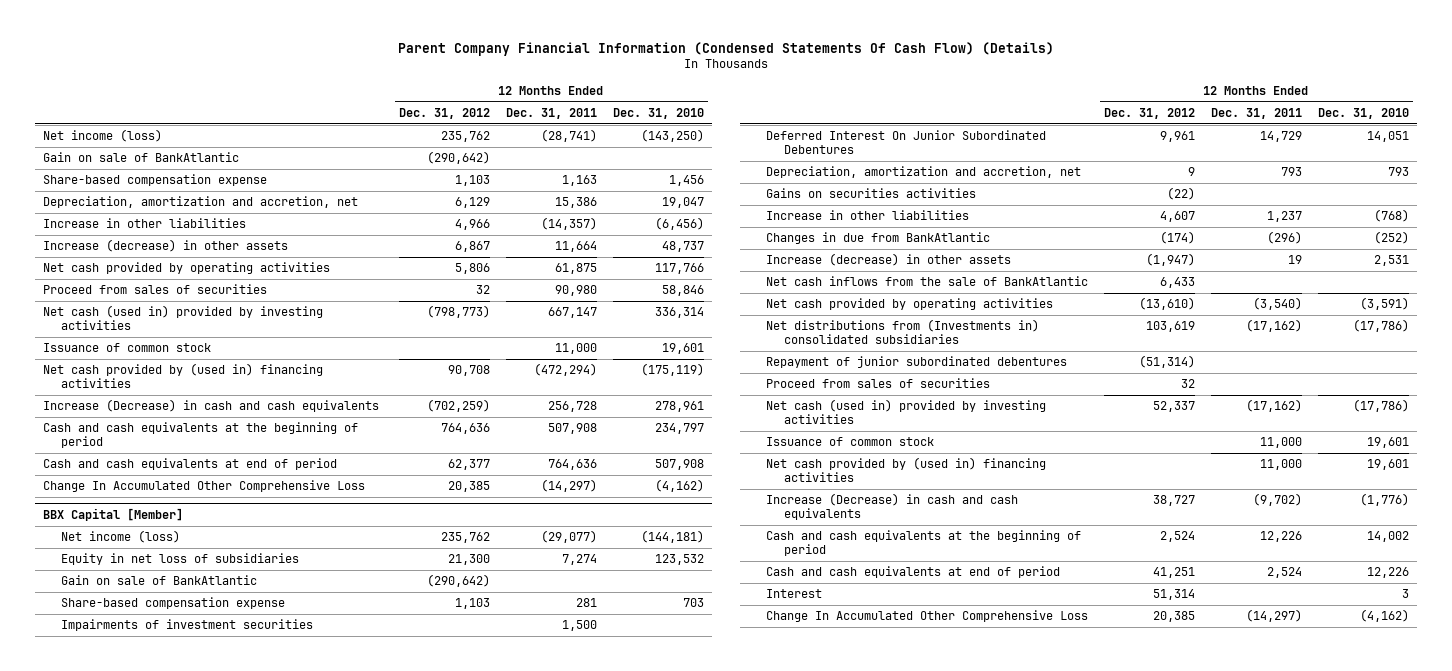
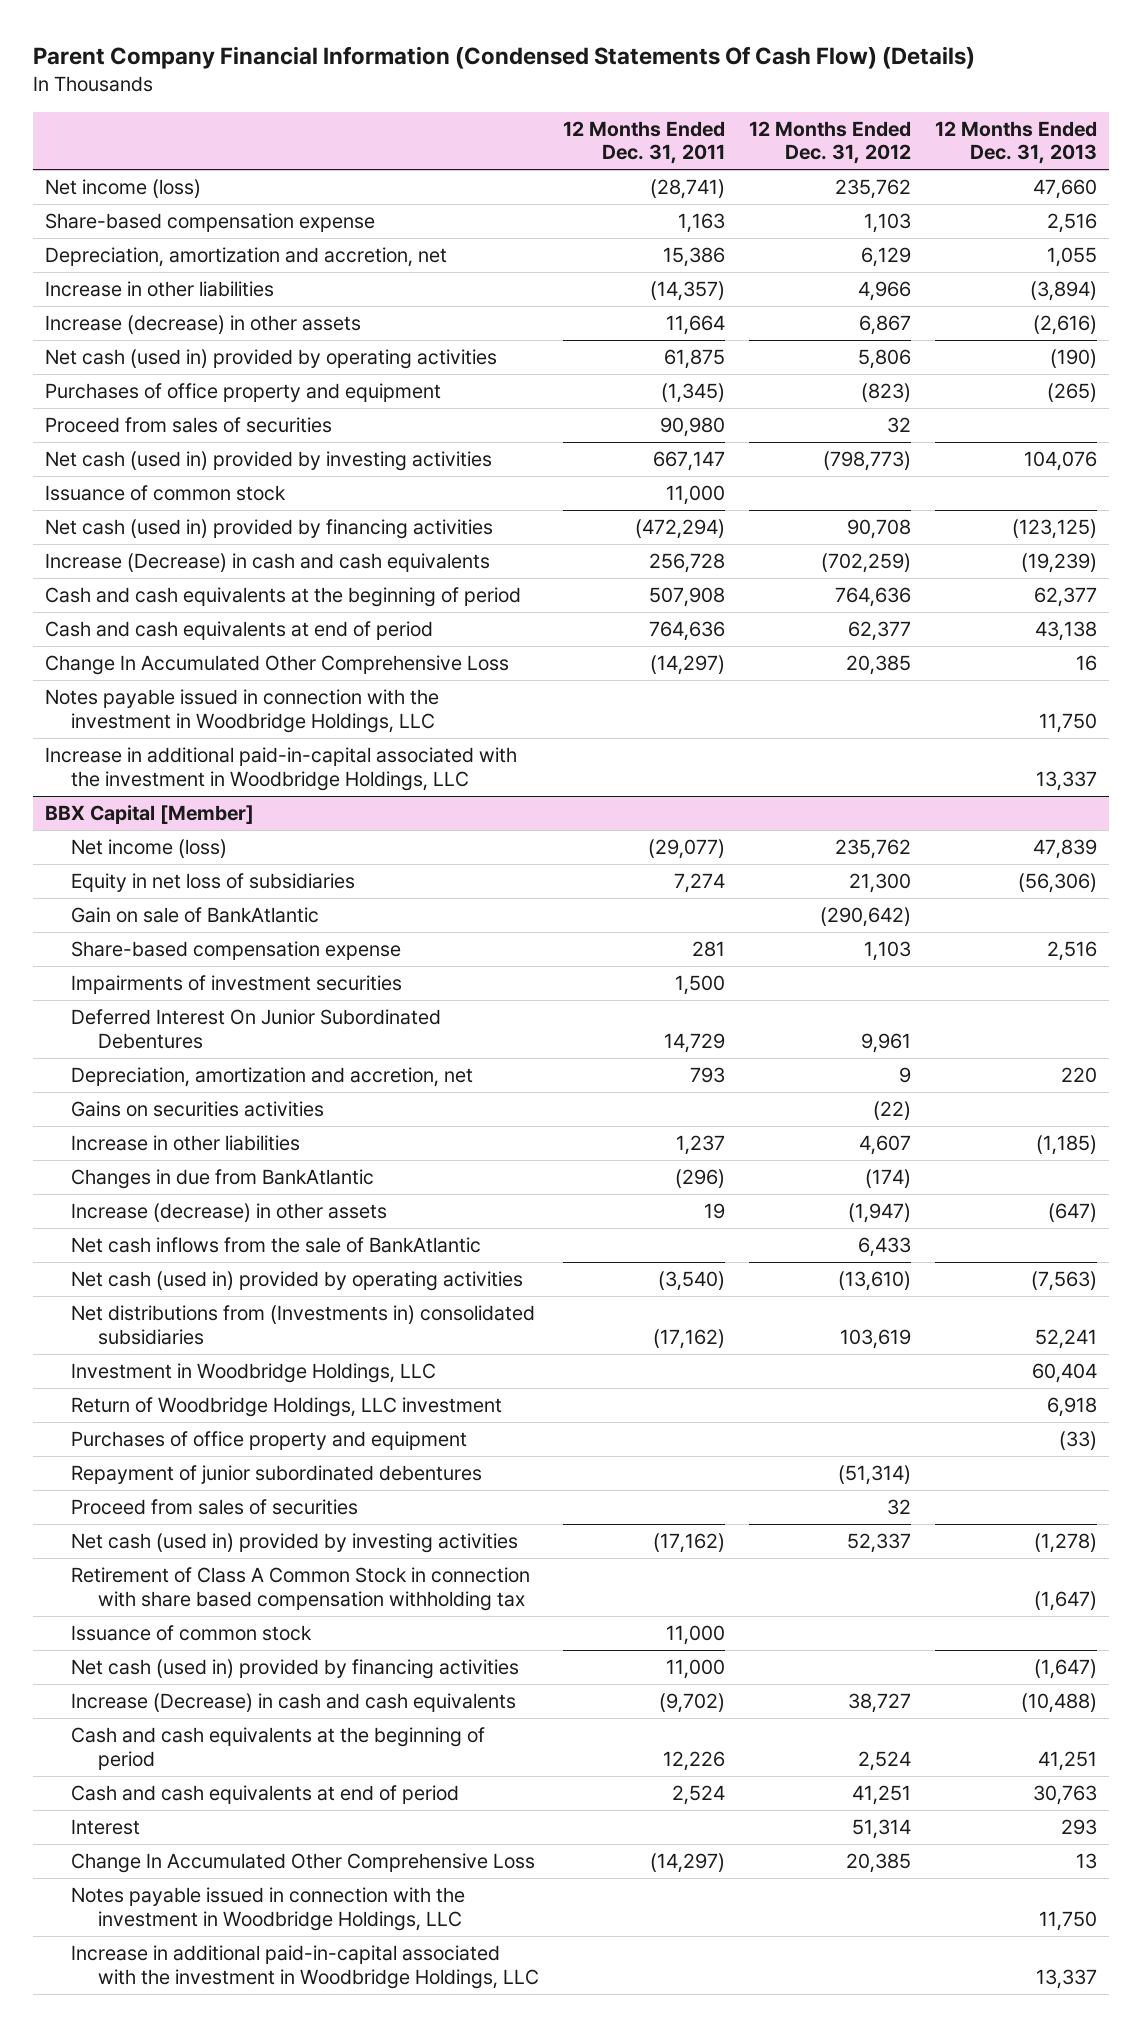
- | 12 Months Ended Dec. 31, 2012 | 12 Months Ended Dec. 31, 2011 | 12 Months Ended Dec. 31, 2010
+ | 12 Months Ended Dec. 31, 2011 | 12 Months Ended Dec. 31, 2012 | 12 Months Ended Dec. 31, 2013
- Gain on sale of BankAtlantic | (290,642) | |
- Net cash provided by operating activities | 5,806 | 61,875 | 117,766
+ Net cash (used in) provided by operating activities | 61,875 | 5,806 | (190)
+ Purchases of office property and equipment | (1,345) | (823) | (265)
- Net cash provided by (used in) financing activities | 90,708 | (472,294) | (175,119)
+ Net cash (used in) provided by financing activities | (472,294) | 90,708 | (123,125)
+ Notes payable issued in connection with the investment in Woodbridge Holdings, LLC | | | 11,750
+ Increase in additional paid-in-capital associated with the investment in Woodbridge Holdings, LLC | | | 13,337
@ BBX Capital [Member]
- Net cash provided by operating activities | (13,610) | (3,540) | (3,591)
+ Net cash (used in) provided by operating activities | (3,540) | (13,610) | (7,563)
+ Investment in Woodbridge Holdings, LLC | | | 60,404
+ Return of Woodbridge Holdings, LLC investment | | | 6,918
+ Purchases of office property and equipment | | | (33)
+ Retirement of Class A Common Stock in connection with share based compensation withholding tax | | | (1,647)
- Net cash provided by (used in) financing activities | | 11,000 | 19,601
+ Net cash (used in) provided by financing activities | 11,000 | | (1,647)
+ Notes payable issued in connection with the investment in Woodbridge Holdings, LLC | | | 11,750
+ Increase in additional paid-in-capital associated with the investment in Woodbridge Holdings, LLC | | | 13,337

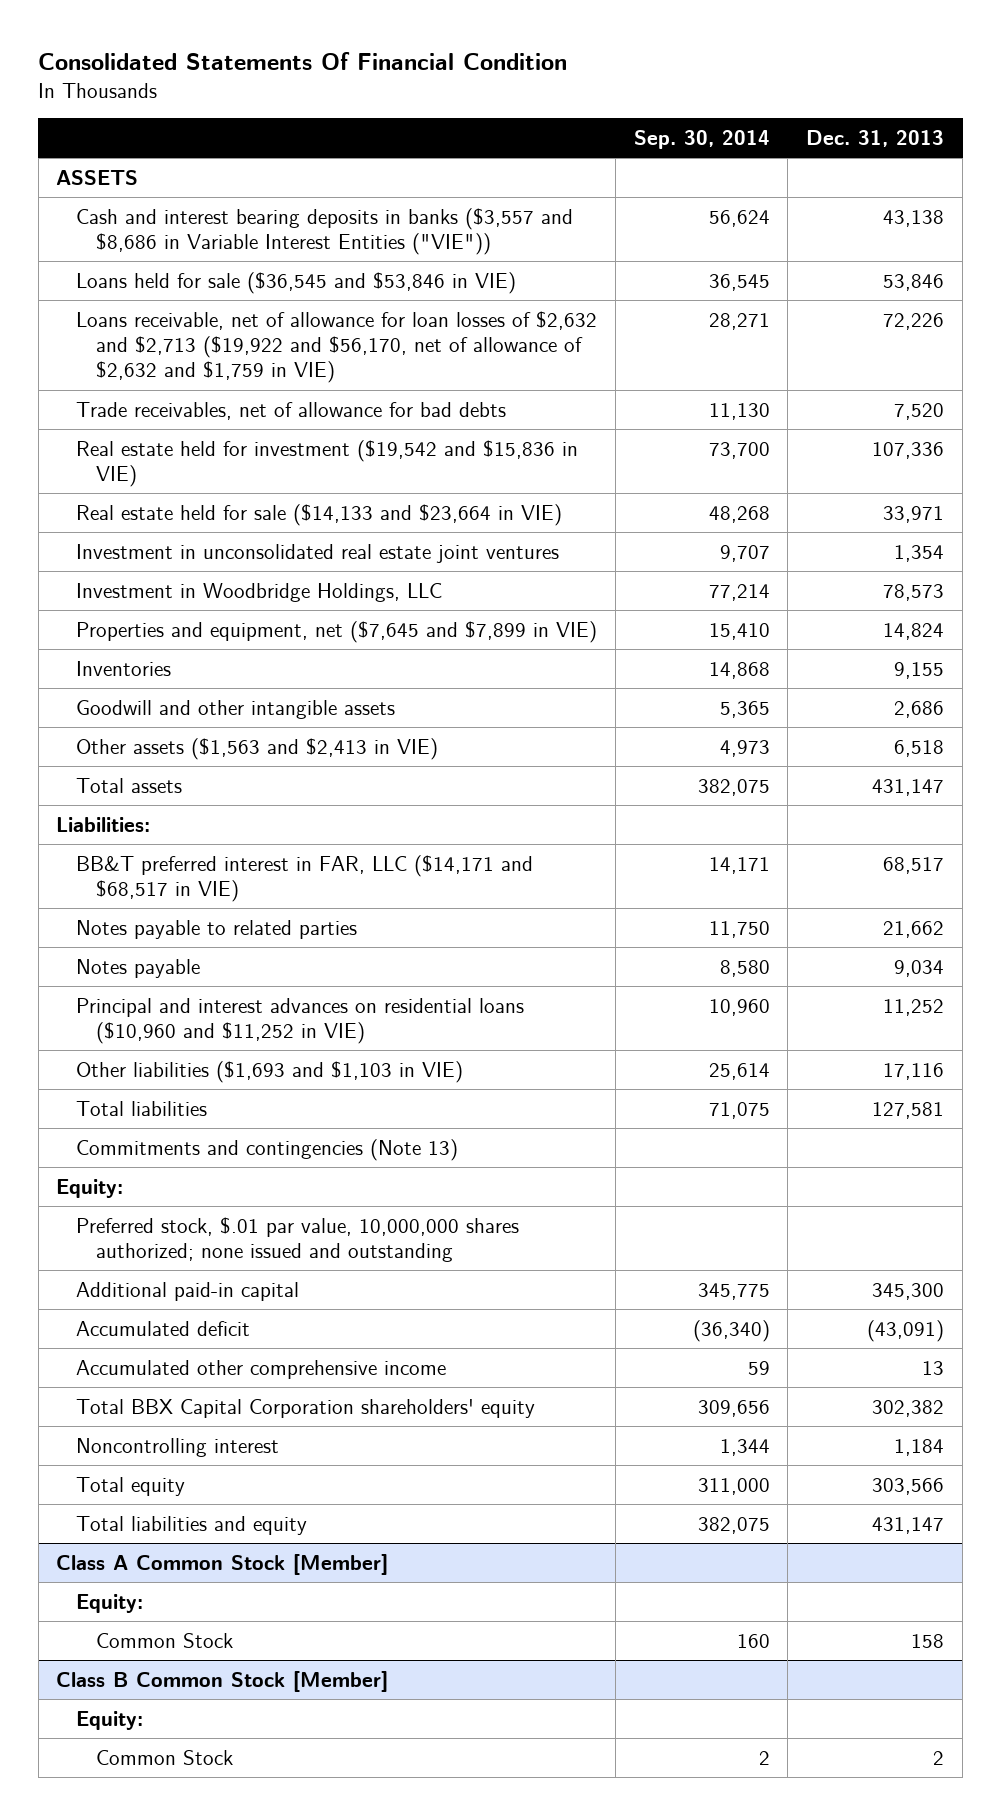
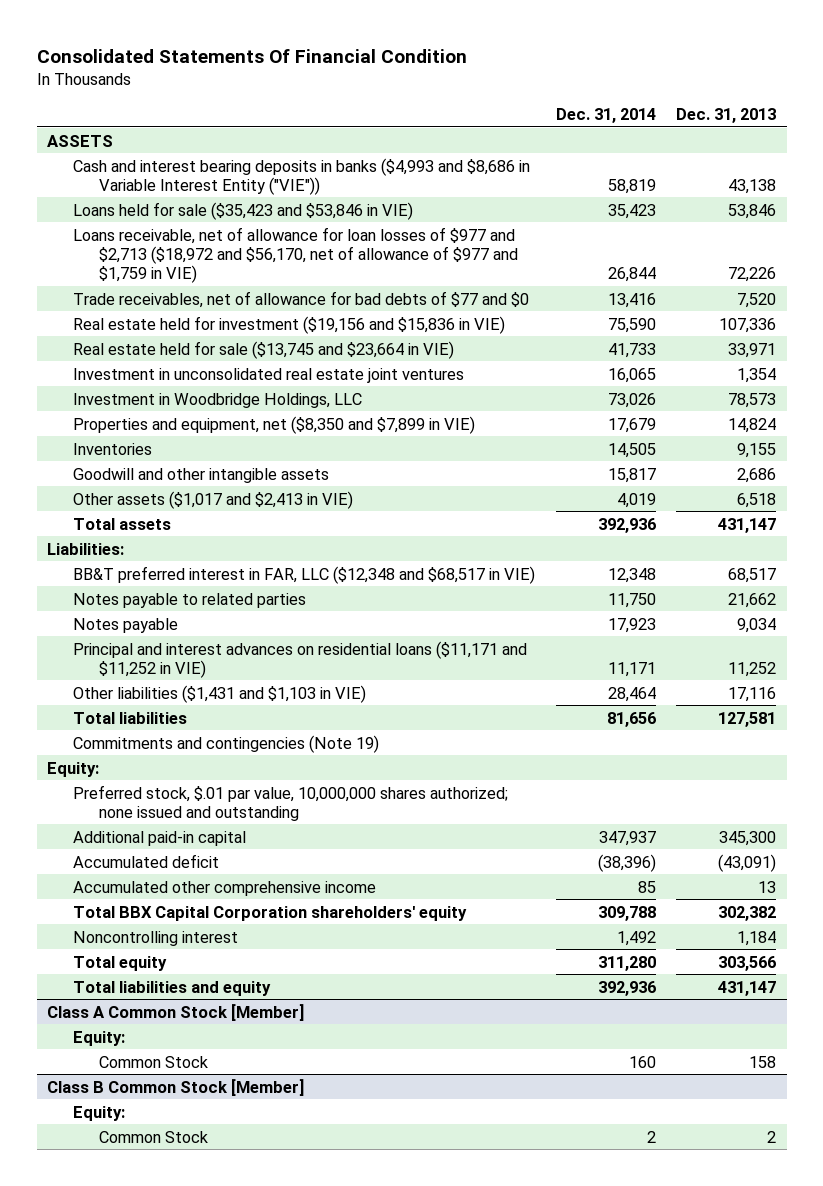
- | Sep. 30, 2014 | Dec. 31, 2013
+ | Dec. 31, 2014 | Dec. 31, 2013
- Cash and interest bearing deposits in banks ($3,557 and $8,686 in Variable Interest Entities ("VIE")) | 56,624 | 43,138
- Loans held for sale ($36,545 and $53,846 in VIE) | 36,545 | 53,846
- Loans receivable, net of allowance for loan losses of $2,632 and $2,713 ($19,922 and $56,170, net of allowance of $2,632 and $1,759 in VIE) | 28,271 | 72,226
- Trade receivables, net of allowance for bad debts | 11,130 | 7,520
- Real estate held for investment ($19,542 and $15,836 in VIE) | 73,700 | 107,336
- Real estate held for sale ($14,133 and $23,664 in VIE) | 48,268 | 33,971
+ Cash and interest bearing deposits in banks ($4,993 and $8,686 in Variable Interest Entity ("VIE")) | 58,819 | 43,138
+ Loans held for sale ($35,423 and $53,846 in VIE) | 35,423 | 53,846
+ Loans receivable, net of allowance for loan losses of $977 and $2,713 ($18,972 and $56,170, net of allowance of $977 and $1,759 in VIE) | 26,844 | 72,226
+ Trade receivables, net of allowance for bad debts of $77 and $0 | 13,416 | 7,520
+ Real estate held for investment ($19,156 and $15,836 in VIE) | 75,590 | 107,336
+ Real estate held for sale ($13,745 and $23,664 in VIE) | 41,733 | 33,971
- Properties and equipment, net ($7,645 and $7,899 in VIE) | 15,410 | 14,824
+ Properties and equipment, net ($8,350 and $7,899 in VIE) | 17,679 | 14,824
- Other assets ($1,563 and $2,413 in VIE) | 4,973 | 6,518
+ Other assets ($1,017 and $2,413 in VIE) | 4,019 | 6,518
- BB&T preferred interest in FAR, LLC ($14,171 and $68,517 in VIE) | 14,171 | 68,517
+ BB&T preferred interest in FAR, LLC ($12,348 and $68,517 in VIE) | 12,348 | 68,517
- Principal and interest advances on residential loans ($10,960 and $11,252 in VIE) | 10,960 | 11,252
- Other liabilities ($1,693 and $1,103 in VIE) | 25,614 | 17,116
+ Principal and interest advances on residential loans ($11,171 and $11,252 in VIE) | 11,171 | 11,252
+ Other liabilities ($1,431 and $1,103 in VIE) | 28,464 | 17,116
- Commitments and contingencies (Note 13)
+ Commitments and contingencies (Note 19)

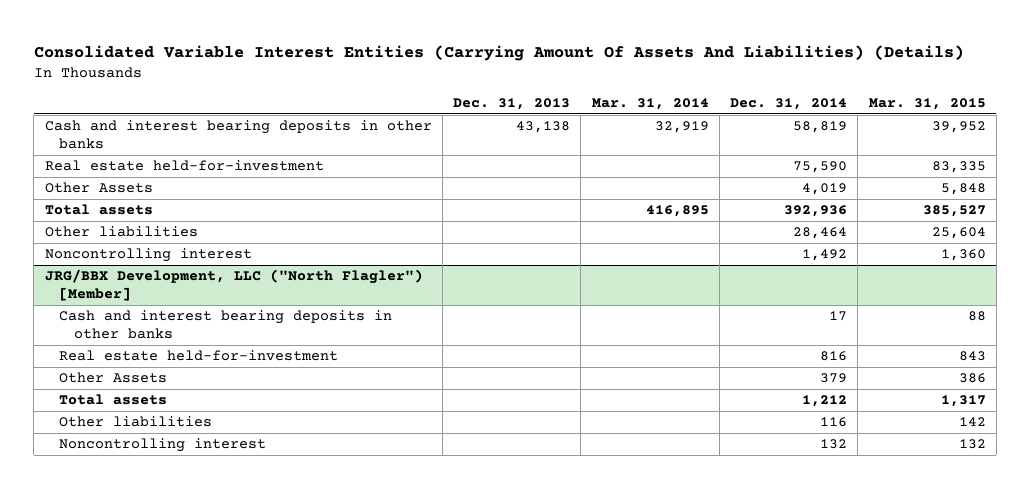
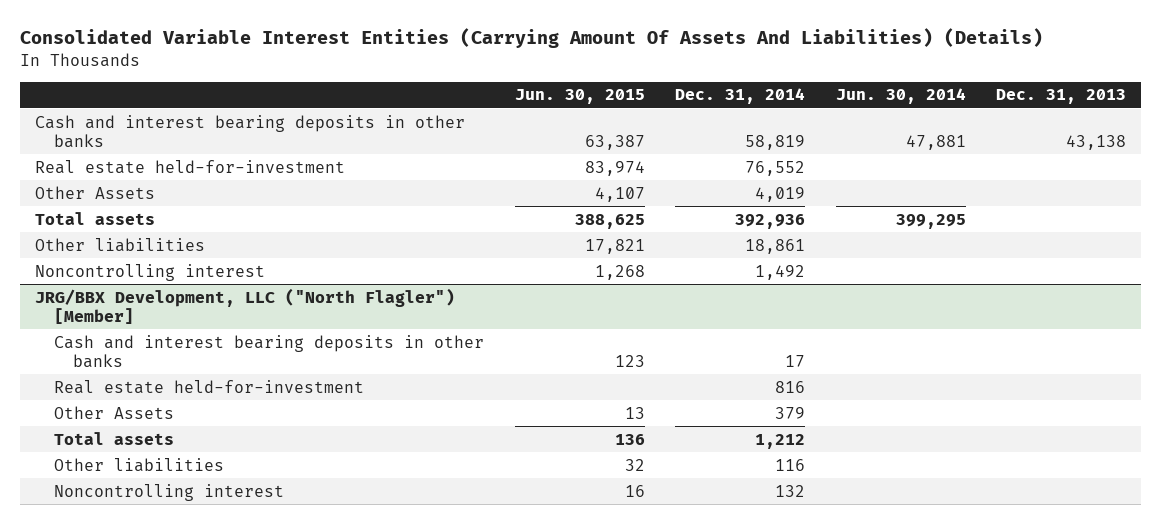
- | Dec. 31, 2013 | Mar. 31, 2014 | Dec. 31, 2014 | Mar. 31, 2015
+ | Jun. 30, 2015 | Dec. 31, 2014 | Jun. 30, 2014 | Dec. 31, 2013
- Real estate held-for-investment | | | 75,590 | 83,335
+ Real estate held-for-investment | 83,974 | 76,552 | |
- Other liabilities | | | 28,464 | 25,604
+ Other liabilities | 17,821 | 18,861 | |

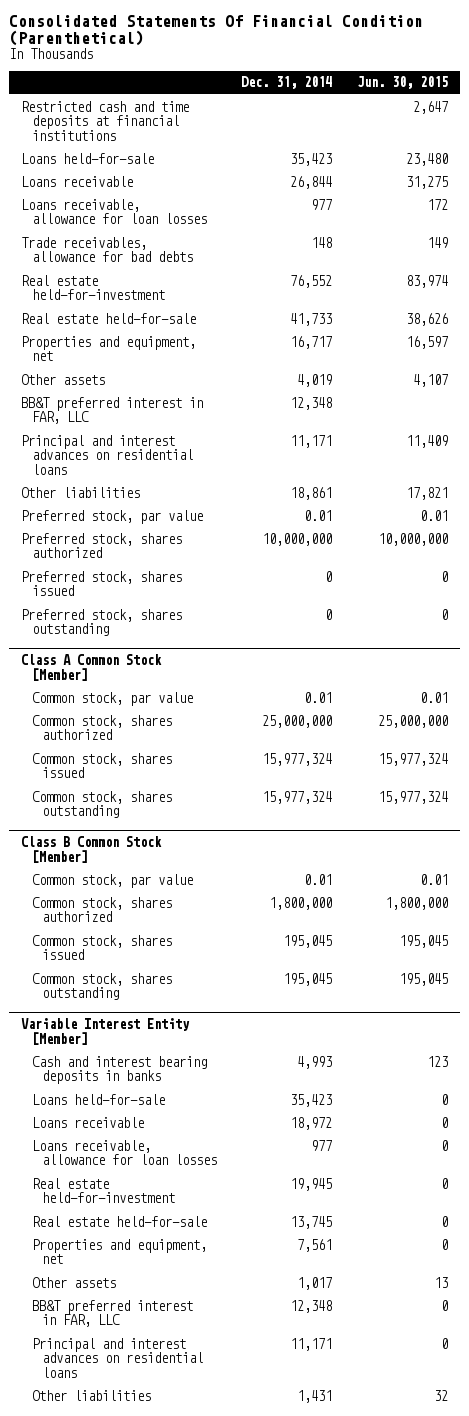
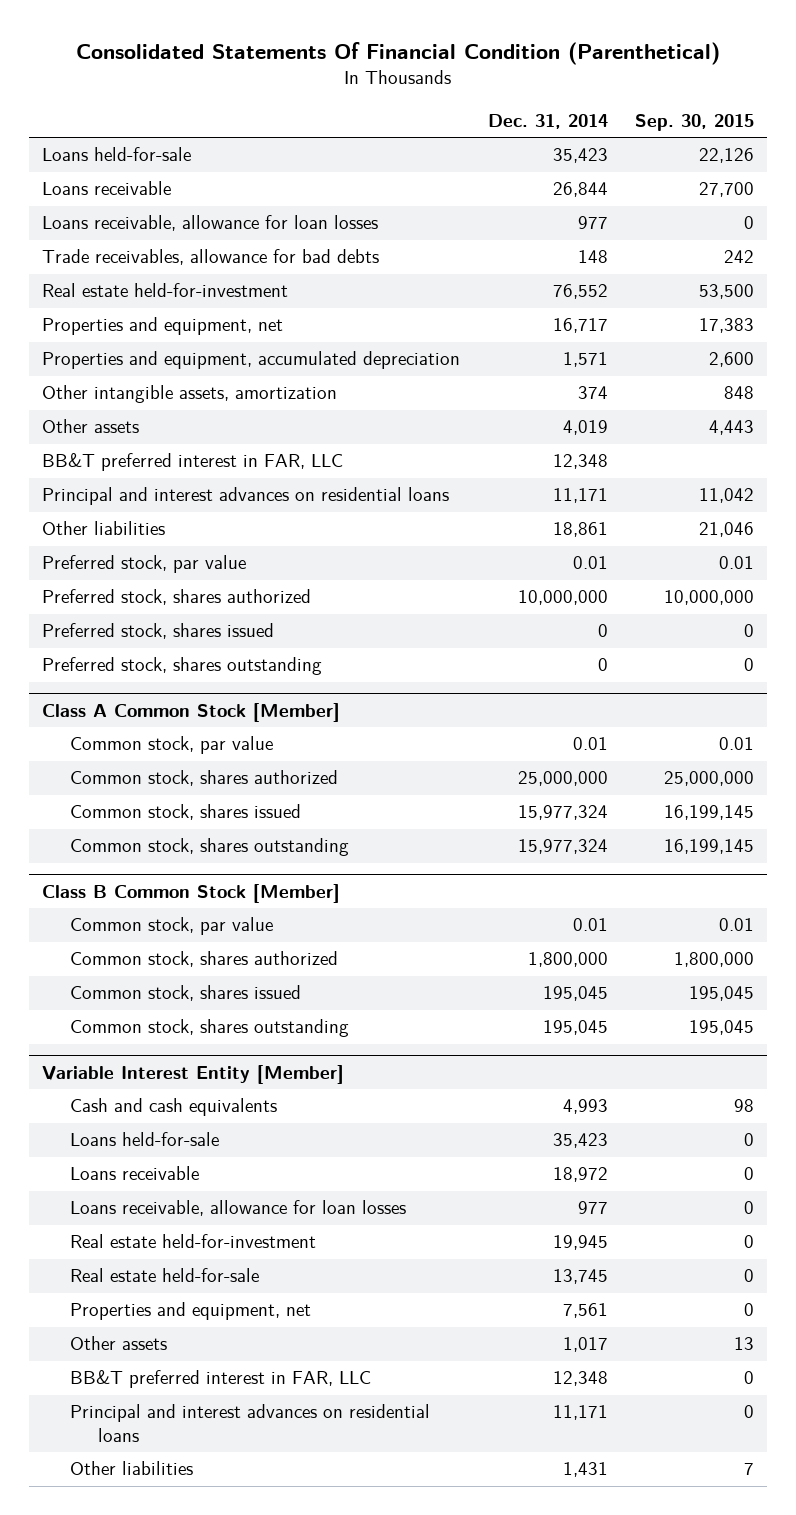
- | Dec. 31, 2014 | Jun. 30, 2015
+ | Dec. 31, 2014 | Sep. 30, 2015
- Restricted cash and time deposits at financial institutions | | 2,647
- Real estate held-for-sale | 41,733 | 38,626
+ Properties and equipment, accumulated depreciation | 1,571 | 2,600
+ Other intangible assets, amortization | 374 | 848
@ Variable Interest Entity [Member]
- Cash and interest bearing deposits in banks | 4,993 | 123
+ Cash and cash equivalents | 4,993 | 98

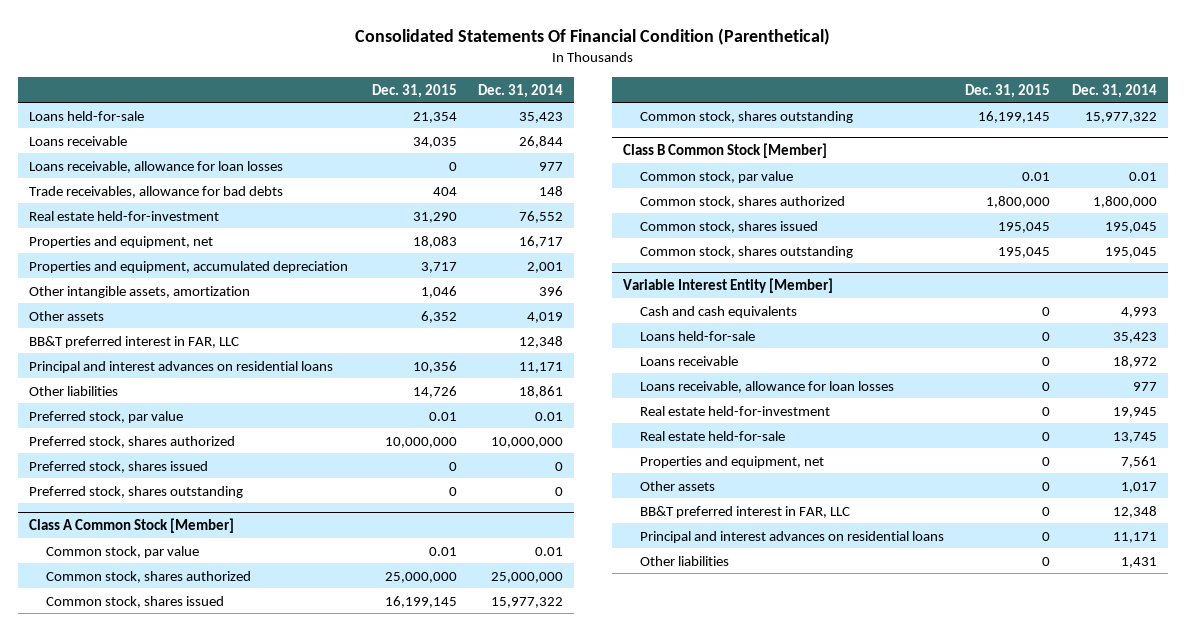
- | Dec. 31, 2014 | Sep. 30, 2015
+ | Dec. 31, 2015 | Dec. 31, 2014
- Properties and equipment, accumulated depreciation | 1,571 | 2,600
- Other intangible assets, amortization | 374 | 848
+ Properties and equipment, accumulated depreciation | 3,717 | 2,001
+ Other intangible assets, amortization | 1,046 | 396
@ Class A Common Stock [Member]
- Common stock, shares issued | 15,977,324 | 16,199,145
- Common stock, shares outstanding | 15,977,324 | 16,199,145
+ Common stock, shares issued | 16,199,145 | 15,977,322
+ Common stock, shares outstanding | 16,199,145 | 15,977,322

